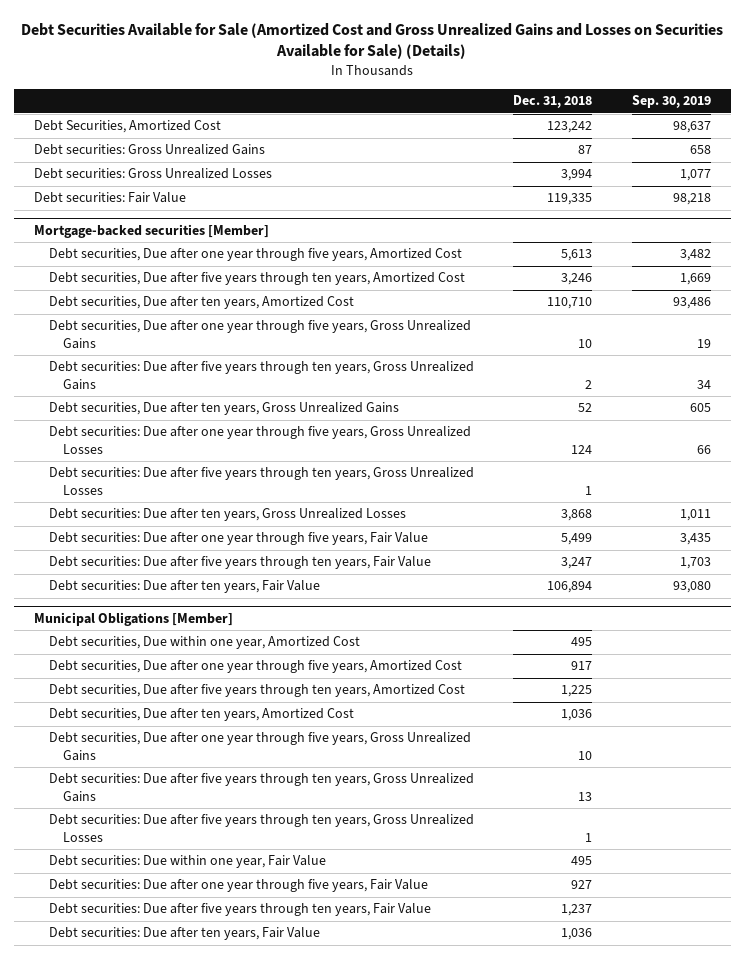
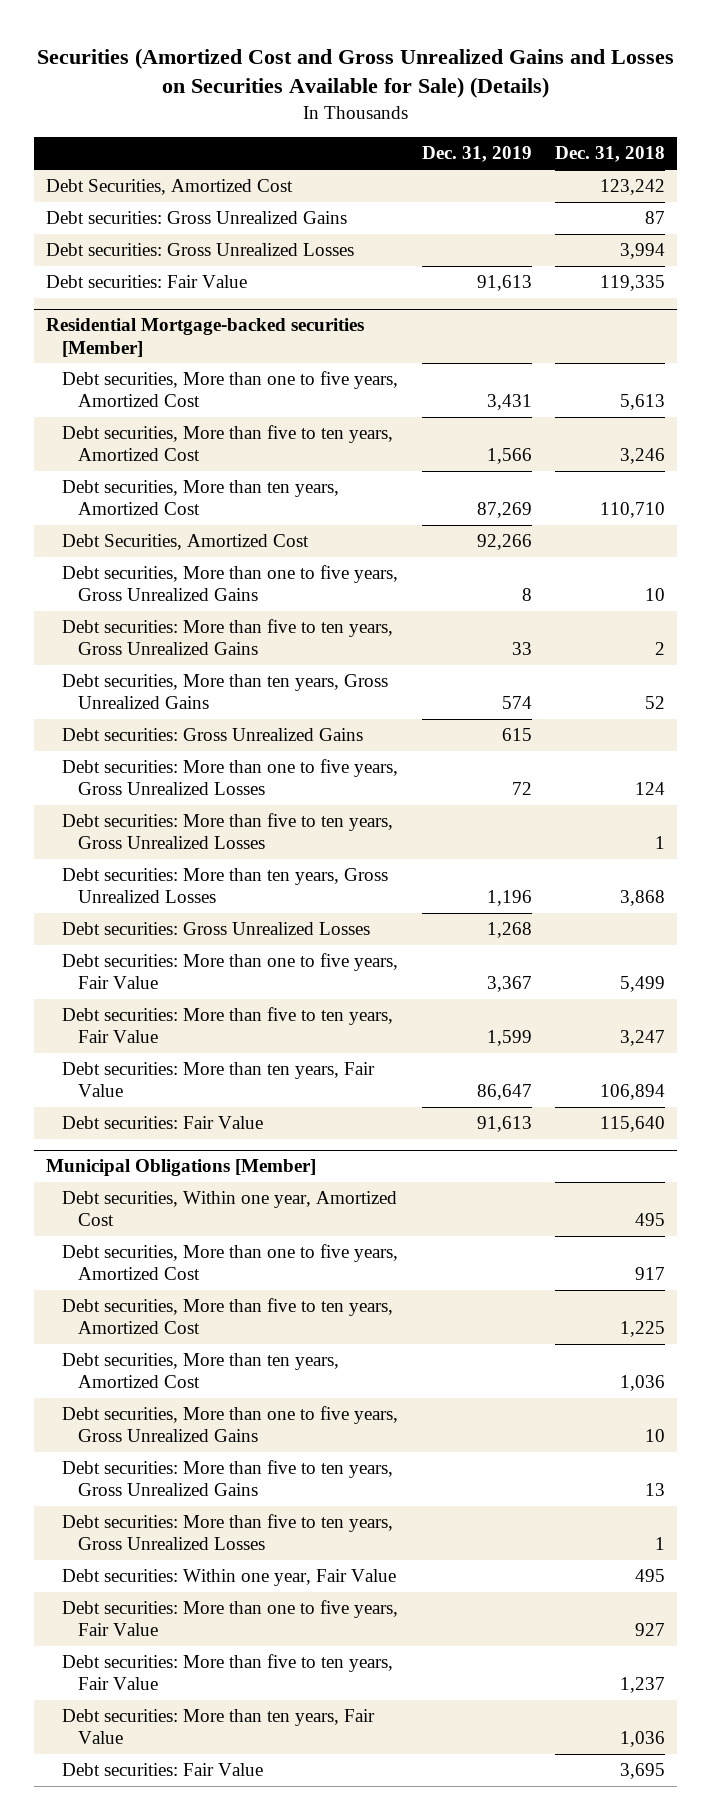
- Debt Securities Available for Sale (Amortized Cost and Gross Unrealized Gains and Losses on Securities Available for Sale) (Details)
+ Securities (Amortized Cost and Gross Unrealized Gains and Losses on Securities Available for Sale) (Details)
- | Dec. 31, 2018 | Sep. 30, 2019
+ | Dec. 31, 2019 | Dec. 31, 2018
- Mortgage-backed securities [Member]
- Debt securities, Due after one year through five years, Amortized Cost | 5,613 | 3,482
- Debt securities, Due after five years through ten years, Amortized Cost | 3,246 | 1,669
- Debt securities, Due after ten years, Amortized Cost | 110,710 | 93,486
- Debt securities, Due after one year through five years, Gross Unrealized Gains | 10 | 19
- Debt securities: Due after five years through ten years, Gross Unrealized Gains | 2 | 34
- Debt securities, Due after ten years, Gross Unrealized Gains | 52 | 605
- Debt securities: Due after one year through five years, Gross Unrealized Losses | 124 | 66
- Debt securities: Due after five years through ten years, Gross Unrealized Losses | 1 |
- Debt securities: Due after ten years, Gross Unrealized Losses | 3,868 | 1,011
- Debt securities: Due after one year through five years, Fair Value | 5,499 | 3,435
- Debt securities: Due after five years through ten years, Fair Value | 3,247 | 1,703
- Debt securities: Due after ten years, Fair Value | 106,894 | 93,080
+ Residential Mortgage-backed securities [Member]
+ Debt securities, More than one to five years, Amortized Cost | 3,431 | 5,613
+ Debt securities, More than five to ten years, Amortized Cost | 1,566 | 3,246
+ Debt securities, More than ten years, Amortized Cost | 87,269 | 110,710
+ Debt Securities, Amortized Cost | 92,266 |
+ Debt securities, More than one to five years, Gross Unrealized Gains | 8 | 10
+ Debt securities: More than five to ten years, Gross Unrealized Gains | 33 | 2
+ Debt securities, More than ten years, Gross Unrealized Gains | 574 | 52
+ Debt securities: Gross Unrealized Gains | 615 |
+ Debt securities: More than one to five years, Gross Unrealized Losses | 72 | 124
+ Debt securities: More than five to ten years, Gross Unrealized Losses | | 1
+ Debt securities: More than ten years, Gross Unrealized Losses | 1,196 | 3,868
+ Debt securities: Gross Unrealized Losses | 1,268 |
+ Debt securities: More than one to five years, Fair Value | 3,367 | 5,499
+ Debt securities: More than five to ten years, Fair Value | 1,599 | 3,247
+ Debt securities: More than ten years, Fair Value | 86,647 | 106,894
+ Debt securities: Fair Value | 91,613 | 115,640
@ Municipal Obligations [Member]
- Debt securities, Due within one year, Amortized Cost | 495 |
- Debt securities, Due after one year through five years, Amortized Cost | 917 |
- Debt securities, Due after five years through ten years, Amortized Cost | 1,225 |
- Debt securities, Due after ten years, Amortized Cost | 1,036 |
- Debt securities, Due after one year through five years, Gross Unrealized Gains | 10 |
- Debt securities: Due after five years through ten years, Gross Unrealized Gains | 13 |
- Debt securities: Due after five years through ten years, Gross Unrealized Losses | 1 |
- Debt securities: Due within one year, Fair Value | 495 |
- Debt securities: Due after one year through five years, Fair Value | 927 |
- Debt securities: Due after five years through ten years, Fair Value | 1,237 |
- Debt securities: Due after ten years, Fair Value | 1,036 |
+ Debt securities, Within one year, Amortized Cost | | 495
+ Debt securities, More than one to five years, Amortized Cost | | 917
+ Debt securities, More than five to ten years, Amortized Cost | | 1,225
+ Debt securities, More than ten years, Amortized Cost | | 1,036
+ Debt securities, More than one to five years, Gross Unrealized Gains | | 10
+ Debt securities: More than five to ten years, Gross Unrealized Gains | | 13
+ Debt securities: More than five to ten years, Gross Unrealized Losses | | 1
+ Debt securities: Within one year, Fair Value | | 495
+ Debt securities: More than one to five years, Fair Value | | 927
+ Debt securities: More than five to ten years, Fair Value | | 1,237
+ Debt securities: More than ten years, Fair Value | | 1,036
+ Debt securities: Fair Value | | 3,695

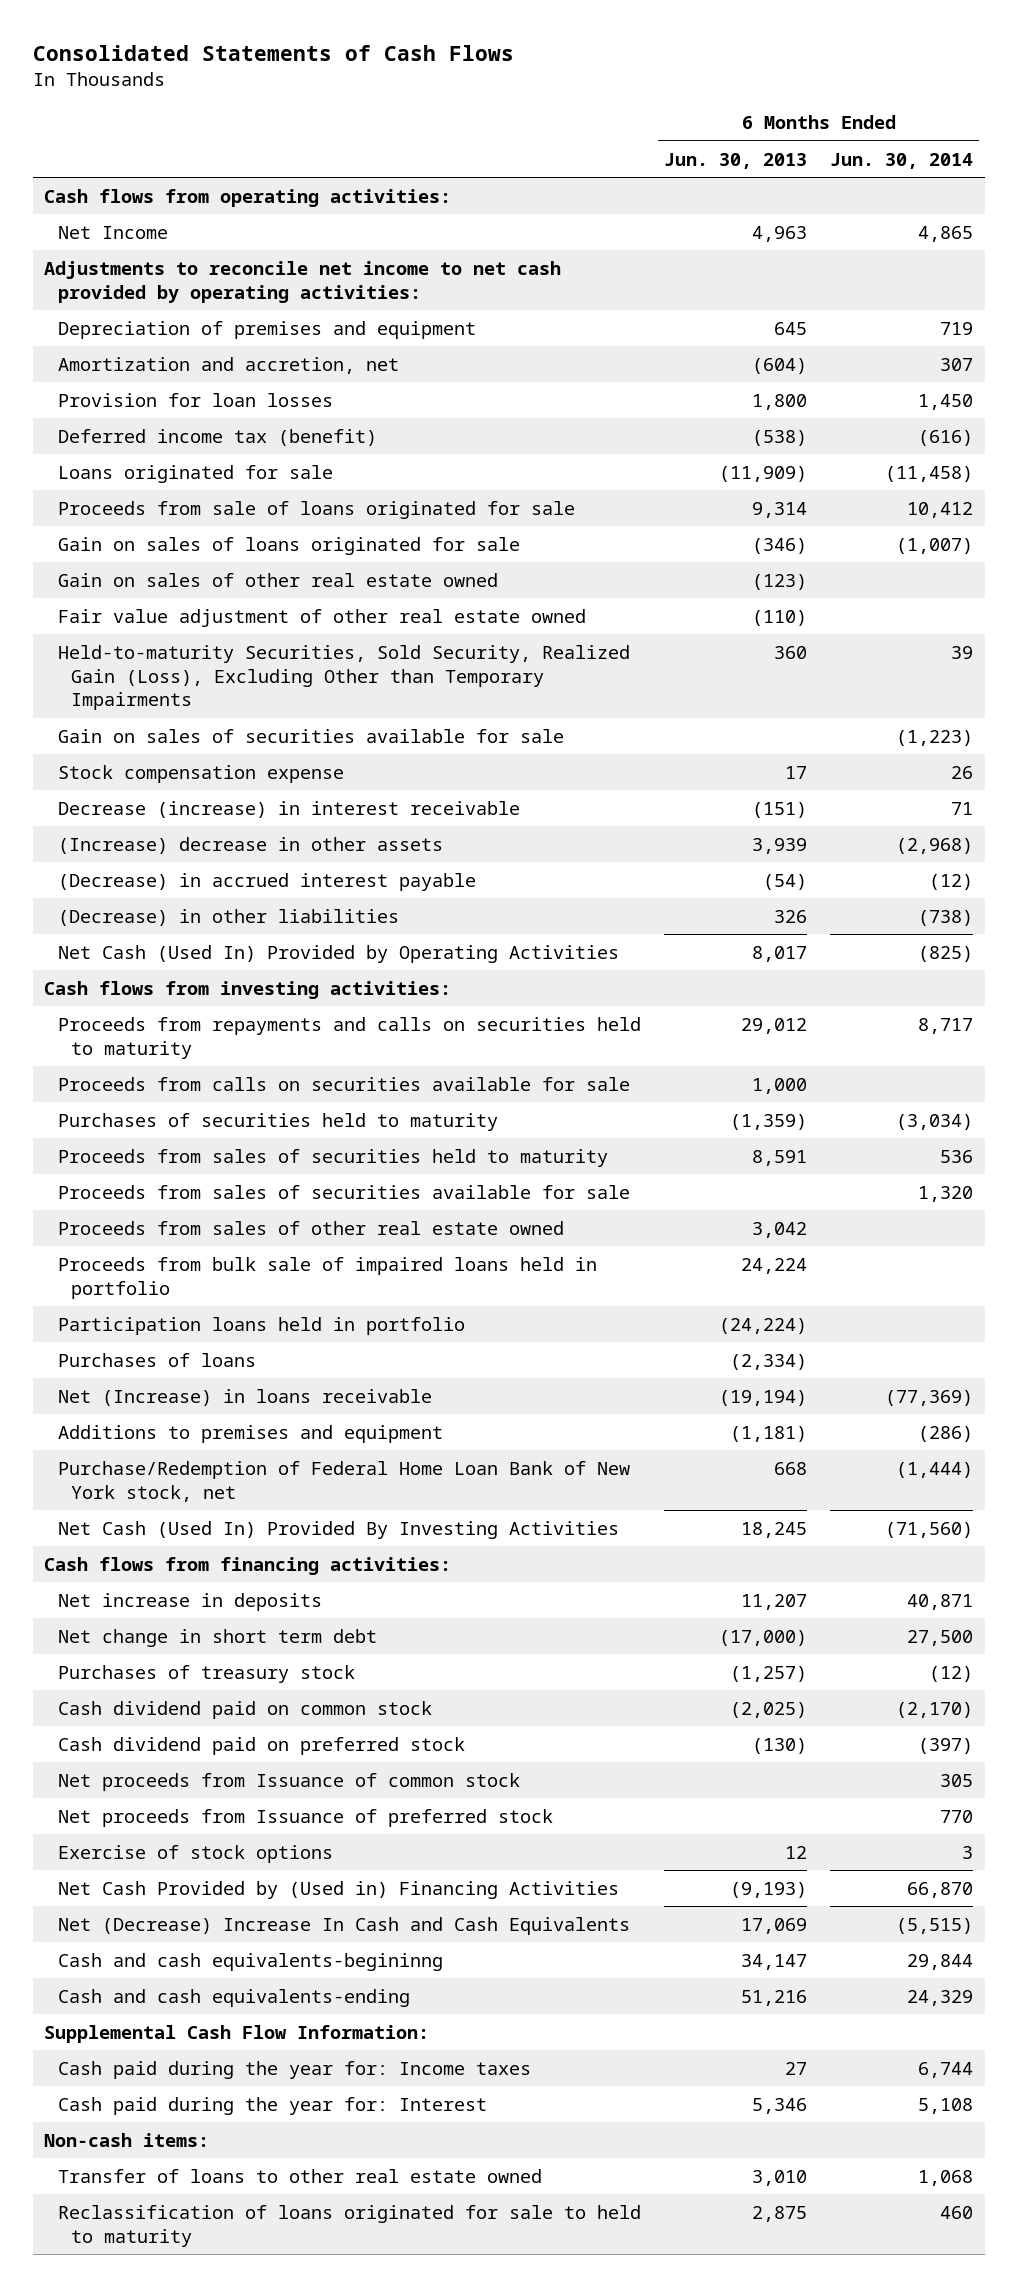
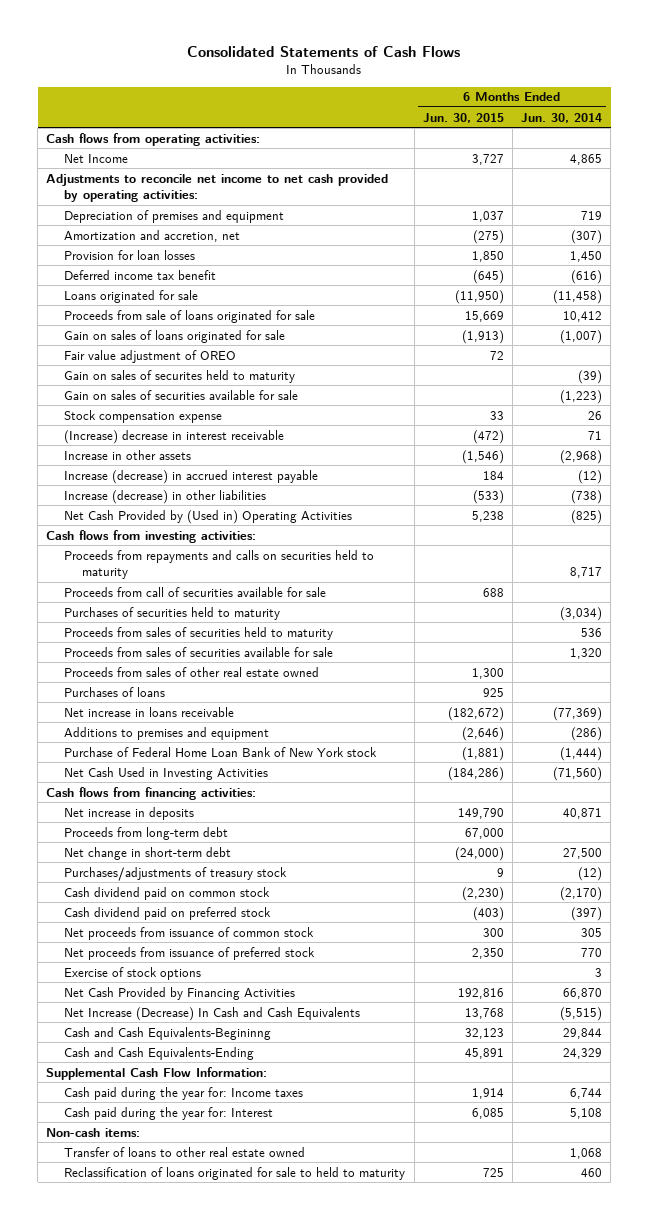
- | 6 Months Ended Jun. 30, 2013 | 6 Months Ended Jun. 30, 2014
+ | 6 Months Ended Jun. 30, 2015 | 6 Months Ended Jun. 30, 2014
- Amortization and accretion, net | (604) | 307
+ Amortization and accretion, net | (275) | (307)
- Deferred income tax (benefit) | (538) | (616)
+ Deferred income tax benefit | (645) | (616)
- Gain on sales of other real estate owned | (123) |
- Fair value adjustment of other real estate owned | (110) |
- Held-to-maturity Securities, Sold Security, Realized Gain (Loss), Excluding Other than Temporary Impairments | 360 | 39
+ Fair value adjustment of OREO | 72 |
+ Gain on sales of securites held to maturity | | (39)
- Decrease (increase) in interest receivable | (151) | 71
- (Increase) decrease in other assets | 3,939 | (2,968)
- (Decrease) in accrued interest payable | (54) | (12)
- (Decrease) in other liabilities | 326 | (738)
- Net Cash (Used In) Provided by Operating Activities | 8,017 | (825)
+ (Increase) decrease in interest receivable | (472) | 71
+ Increase in other assets | (1,546) | (2,968)
+ Increase (decrease) in accrued interest payable | 184 | (12)
+ Increase (decrease) in other liabilities | (533) | (738)
+ Net Cash Provided by (Used in) Operating Activities | 5,238 | (825)
- Proceeds from calls on securities available for sale | 1,000 |
+ Proceeds from call of securities available for sale | 688 |
- Proceeds from bulk sale of impaired loans held in portfolio | 24,224 |
- Participation loans held in portfolio | (24,224) |
- Net (Increase) in loans receivable | (19,194) | (77,369)
+ Net increase in loans receivable | (182,672) | (77,369)
- Purchase/Redemption of Federal Home Loan Bank of New York stock, net | 668 | (1,444)
- Net Cash (Used In) Provided By Investing Activities | 18,245 | (71,560)
+ Purchase of Federal Home Loan Bank of New York stock | (1,881) | (1,444)
+ Net Cash Used in Investing Activities | (184,286) | (71,560)
- Net change in short term debt | (17,000) | 27,500
- Purchases of treasury stock | (1,257) | (12)
+ Proceeds from long-term debt | 67,000 |
+ Net change in short-term debt | (24,000) | 27,500
+ Purchases/adjustments of treasury stock | 9 | (12)
- Net proceeds from Issuance of common stock | | 305
- Net proceeds from Issuance of preferred stock | | 770
+ Net proceeds from issuance of common stock | 300 | 305
+ Net proceeds from issuance of preferred stock | 2,350 | 770
- Net Cash Provided by (Used in) Financing Activities | (9,193) | 66,870
- Net (Decrease) Increase In Cash and Cash Equivalents | 17,069 | (5,515)
- Cash and cash equivalents-begininng | 34,147 | 29,844
- Cash and cash equivalents-ending | 51,216 | 24,329
+ Net Cash Provided by Financing Activities | 192,816 | 66,870
+ Net Increase (Decrease) In Cash and Cash Equivalents | 13,768 | (5,515)
+ Cash and Cash Equivalents-Begininng | 32,123 | 29,844
+ Cash and Cash Equivalents-Ending | 45,891 | 24,329

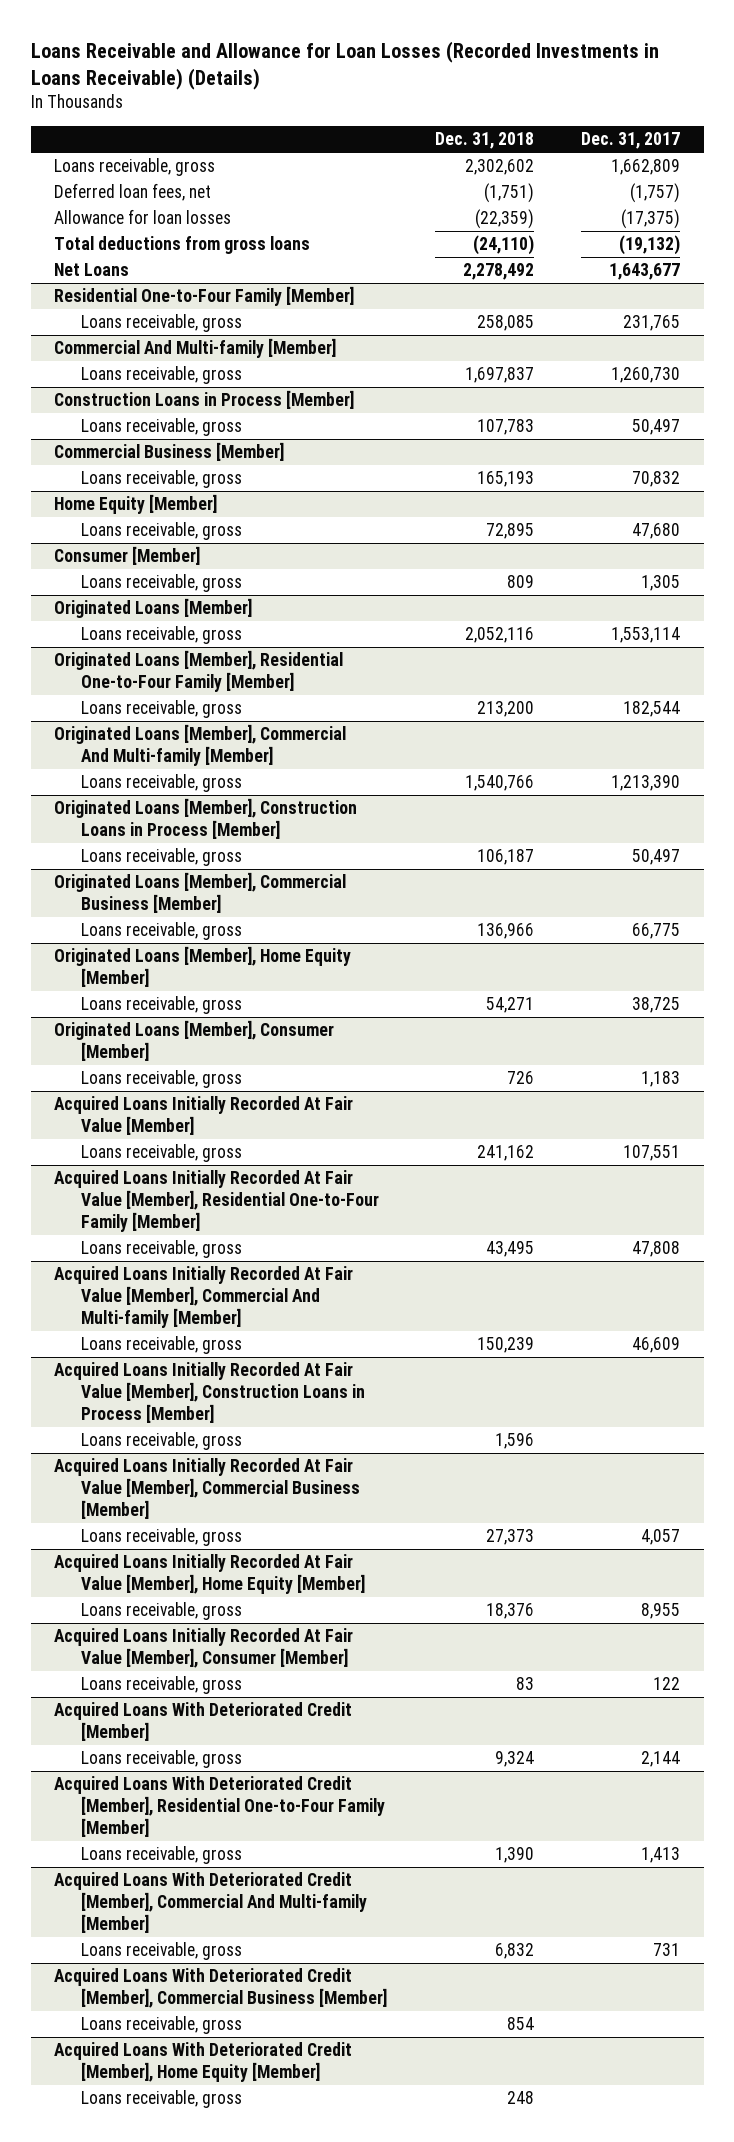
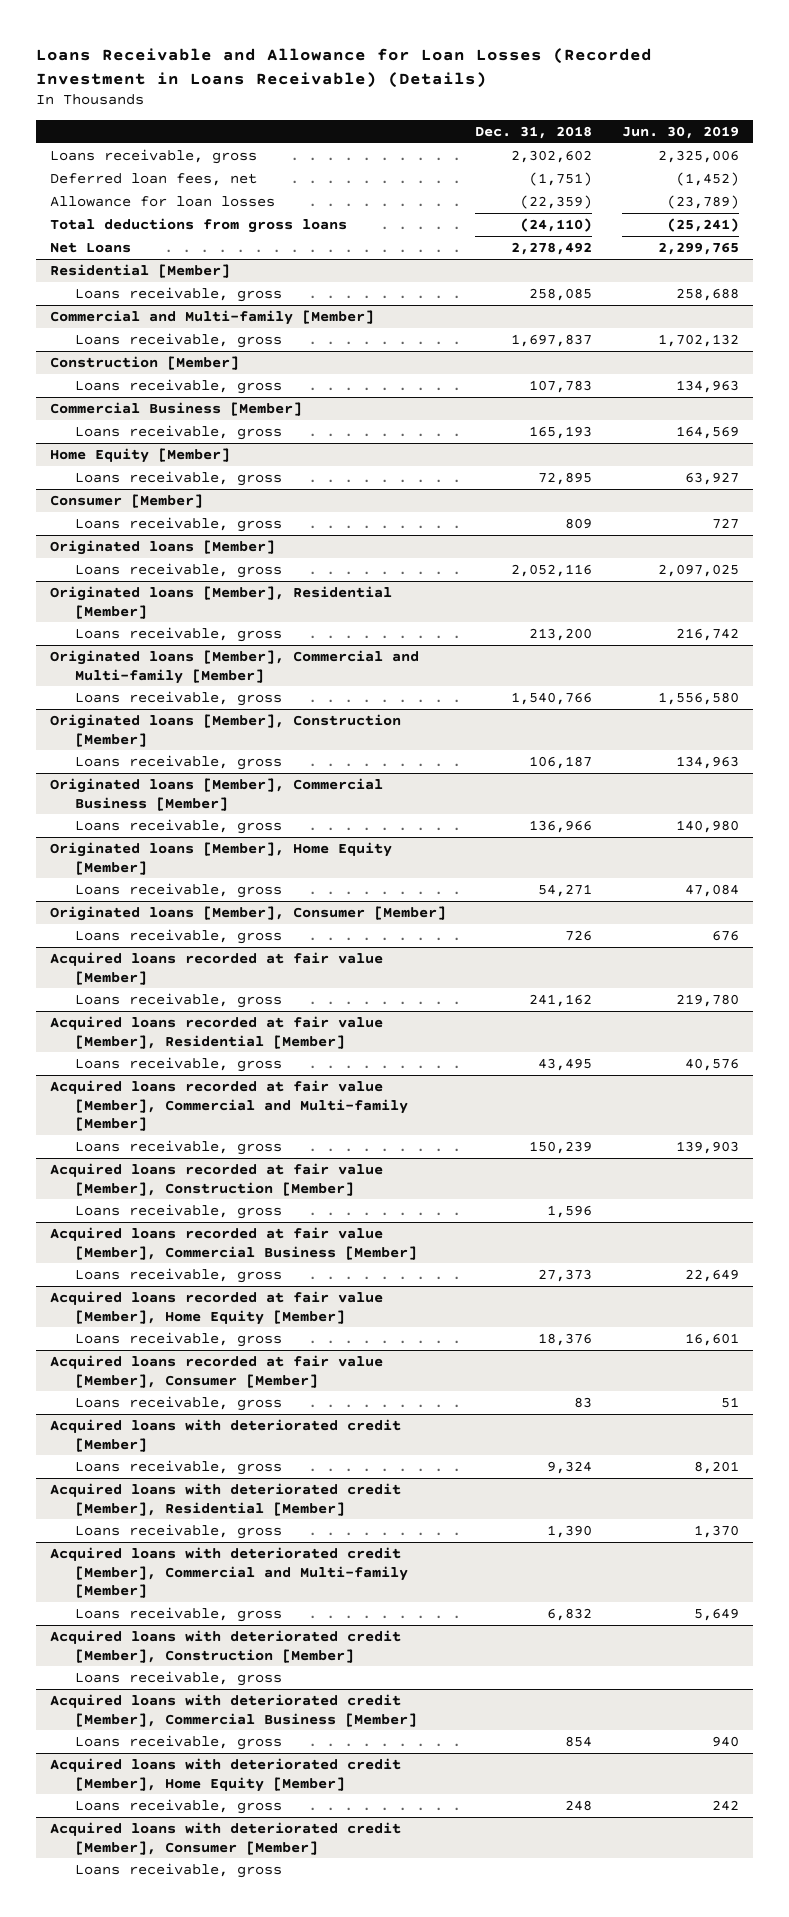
- Loans Receivable and Allowance for Loan Losses (Recorded Investments in Loans Receivable) (Details)
+ Loans Receivable and Allowance for Loan Losses (Recorded Investment in Loans Receivable) (Details)
- | Dec. 31, 2018 | Dec. 31, 2017
+ | Dec. 31, 2018 | Jun. 30, 2019
- Residential One-to-Four Family [Member]
+ Residential [Member]
- Commercial And Multi-family [Member]
+ Commercial and Multi-family [Member]
- Construction Loans in Process [Member]
+ Construction [Member]
- Originated Loans [Member]
+ Originated loans [Member]
- Originated Loans [Member], Residential One-to-Four Family [Member]
+ Originated loans [Member], Residential [Member]
- Originated Loans [Member], Commercial And Multi-family [Member]
+ Originated loans [Member], Commercial and Multi-family [Member]
- Originated Loans [Member], Construction Loans in Process [Member]
+ Originated loans [Member], Construction [Member]
- Originated Loans [Member], Commercial Business [Member]
+ Originated loans [Member], Commercial Business [Member]
- Originated Loans [Member], Home Equity [Member]
+ Originated loans [Member], Home Equity [Member]
- Originated Loans [Member], Consumer [Member]
+ Originated loans [Member], Consumer [Member]
- Acquired Loans Initially Recorded At Fair Value [Member]
+ Acquired loans recorded at fair value [Member]
- Acquired Loans Initially Recorded At Fair Value [Member], Residential One-to-Four Family [Member]
+ Acquired loans recorded at fair value [Member], Residential [Member]
- Acquired Loans Initially Recorded At Fair Value [Member], Commercial And Multi-family [Member]
+ Acquired loans recorded at fair value [Member], Commercial and Multi-family [Member]
- Acquired Loans Initially Recorded At Fair Value [Member], Construction Loans in Process [Member]
+ Acquired loans recorded at fair value [Member], Construction [Member]
- Acquired Loans Initially Recorded At Fair Value [Member], Commercial Business [Member]
+ Acquired loans recorded at fair value [Member], Commercial Business [Member]
- Acquired Loans Initially Recorded At Fair Value [Member], Home Equity [Member]
+ Acquired loans recorded at fair value [Member], Home Equity [Member]
- Acquired Loans Initially Recorded At Fair Value [Member], Consumer [Member]
+ Acquired loans recorded at fair value [Member], Consumer [Member]
- Acquired Loans With Deteriorated Credit [Member]
+ Acquired loans with deteriorated credit [Member]
- Acquired Loans With Deteriorated Credit [Member], Residential One-to-Four Family [Member]
+ Acquired loans with deteriorated credit [Member], Residential [Member]
- Acquired Loans With Deteriorated Credit [Member], Commercial And Multi-family [Member]
+ Acquired loans with deteriorated credit [Member], Commercial and Multi-family [Member]
- Acquired Loans With Deteriorated Credit [Member], Commercial Business [Member]
+ Acquired loans with deteriorated credit [Member], Construction [Member]
+ Loans receivable, gross
+ Acquired loans with deteriorated credit [Member], Commercial Business [Member]
- Acquired Loans With Deteriorated Credit [Member], Home Equity [Member]
+ Acquired loans with deteriorated credit [Member], Home Equity [Member]
+ Acquired loans with deteriorated credit [Member], Consumer [Member]
+ Loans receivable, gross

